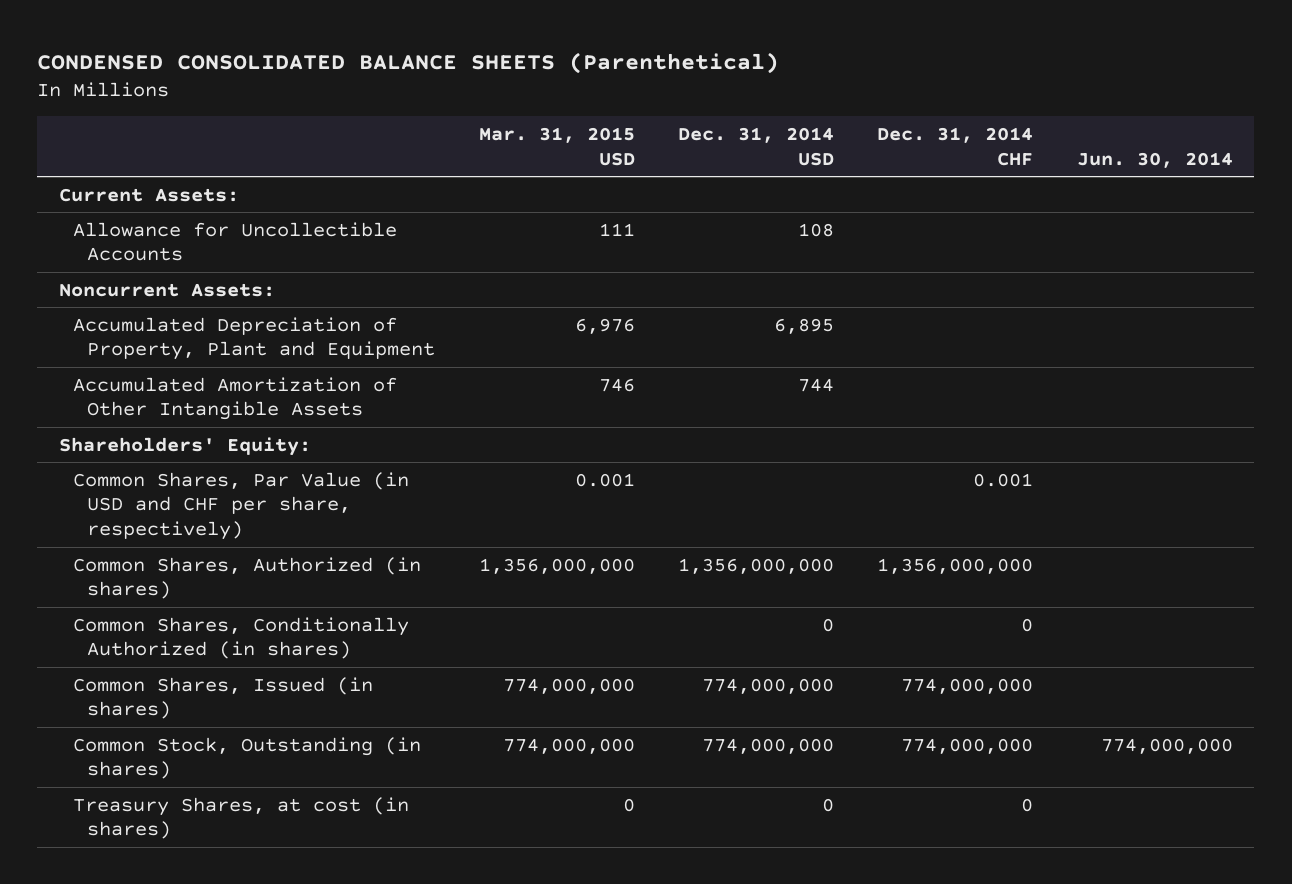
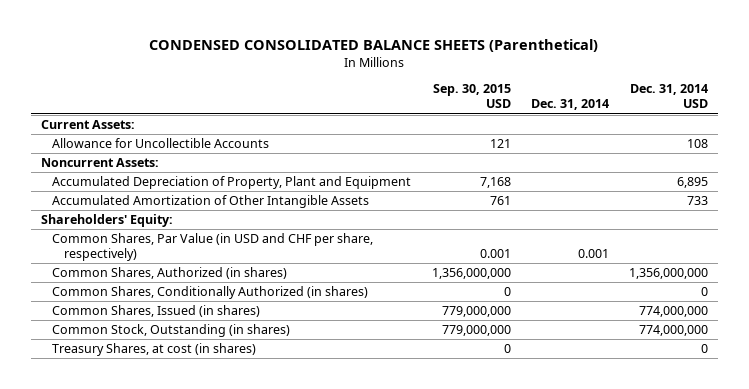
- | Mar. 31, 2015 USD | Dec. 31, 2014 USD | Dec. 31, 2014 CHF | Jun. 30, 2014
+ | Sep. 30, 2015 USD | Dec. 31, 2014 | Dec. 31, 2014 USD
- Accumulated Amortization of Other Intangible Assets | 746 | 744 | |
+ Accumulated Amortization of Other Intangible Assets | 761 | | 733

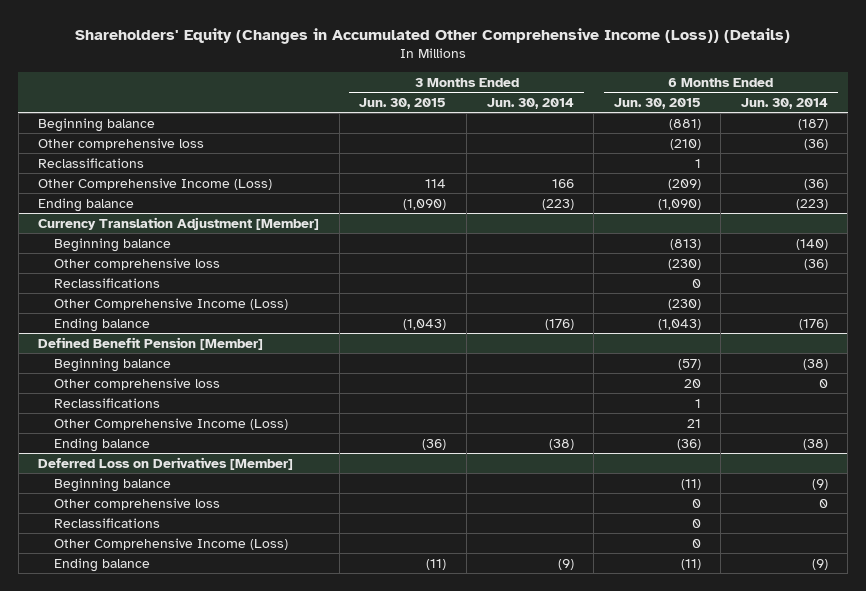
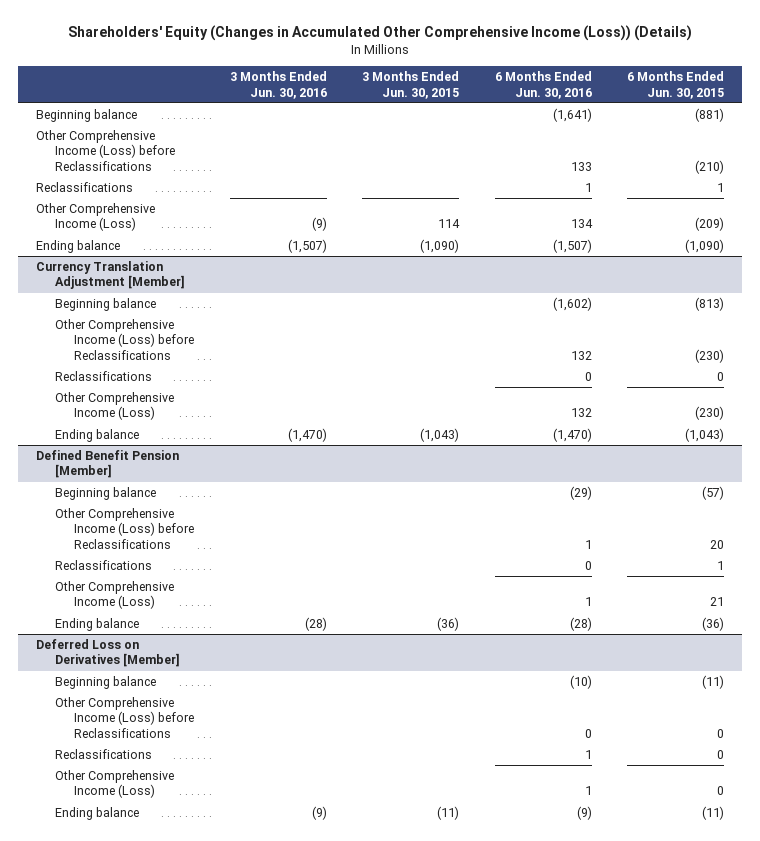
- | 3 Months Ended Jun. 30, 2015 | 3 Months Ended Jun. 30, 2014 | 6 Months Ended Jun. 30, 2015 | 6 Months Ended Jun. 30, 2014
+ | 3 Months Ended Jun. 30, 2016 | 3 Months Ended Jun. 30, 2015 | 6 Months Ended Jun. 30, 2016 | 6 Months Ended Jun. 30, 2015
- Other comprehensive loss | | | (210) | (36)
+ Other Comprehensive Income (Loss) before Reclassifications | | | 133 | (210)
@ Currency Translation Adjustment [Member]
- Other comprehensive loss | | | (230) | (36)
+ Other Comprehensive Income (Loss) before Reclassifications | | | 132 | (230)
@ Defined Benefit Pension [Member]
- Other comprehensive loss | | | 20 | 0
+ Other Comprehensive Income (Loss) before Reclassifications | | | 1 | 20
@ Deferred Loss on Derivatives [Member]
- Other comprehensive loss | | | 0 | 0
+ Other Comprehensive Income (Loss) before Reclassifications | | | 0 | 0

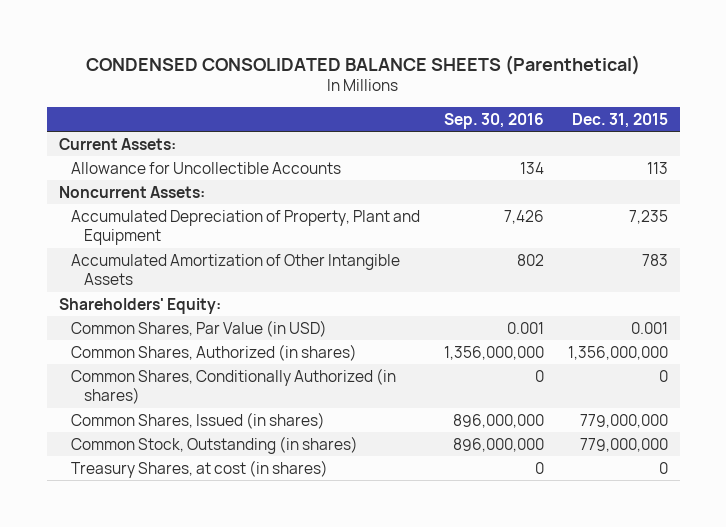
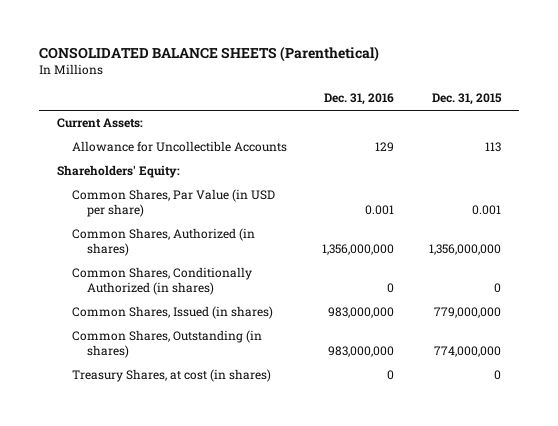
- CONDENSED CONSOLIDATED BALANCE SHEETS (Parenthetical)
+ CONSOLIDATED BALANCE SHEETS (Parenthetical)
- | Sep. 30, 2016 | Dec. 31, 2015
+ | Dec. 31, 2016 | Dec. 31, 2015
- Noncurrent Assets:
- Accumulated Depreciation of Property, Plant and Equipment | 7,426 | 7,235
- Accumulated Amortization of Other Intangible Assets | 802 | 783
- Common Shares, Par Value (in USD) | 0.001 | 0.001
+ Common Shares, Par Value (in USD per share) | 0.001 | 0.001
- Common Stock, Outstanding (in shares) | 896,000,000 | 779,000,000
+ Common Shares, Outstanding (in shares) | 983,000,000 | 774,000,000

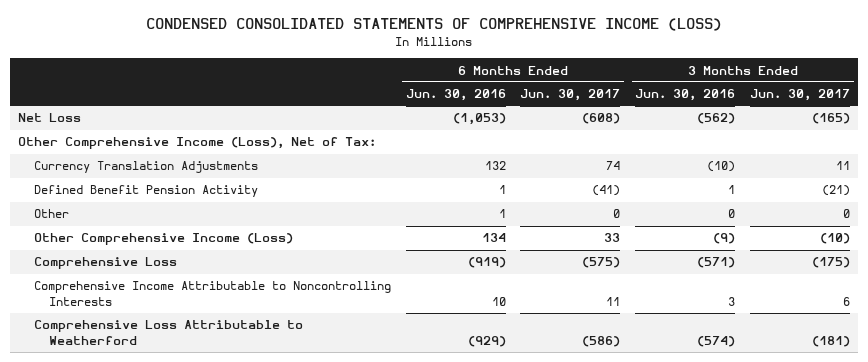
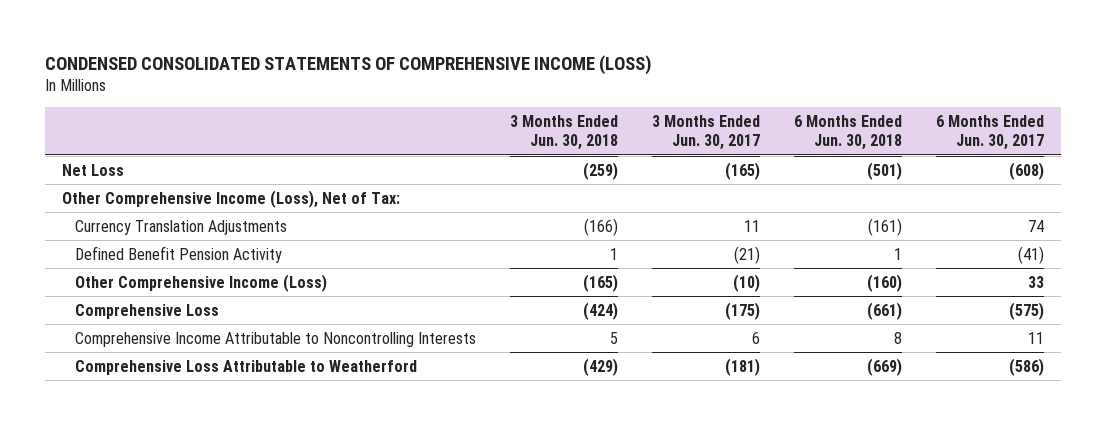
- | 6 Months Ended Jun. 30, 2016 | 6 Months Ended Jun. 30, 2017 | 3 Months Ended Jun. 30, 2016 | 3 Months Ended Jun. 30, 2017
+ | 3 Months Ended Jun. 30, 2018 | 3 Months Ended Jun. 30, 2017 | 6 Months Ended Jun. 30, 2018 | 6 Months Ended Jun. 30, 2017
- Other | 1 | 0 | 0 | 0

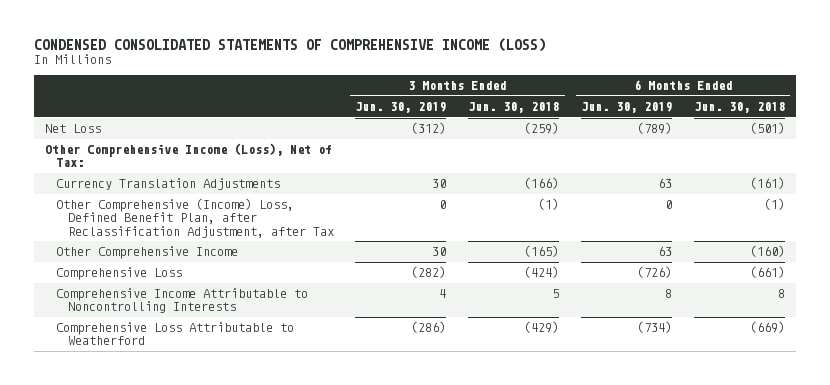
- | 3 Months Ended Jun. 30, 2018 | 3 Months Ended Jun. 30, 2017 | 6 Months Ended Jun. 30, 2018 | 6 Months Ended Jun. 30, 2017
+ | 3 Months Ended Jun. 30, 2019 | 3 Months Ended Jun. 30, 2018 | 6 Months Ended Jun. 30, 2019 | 6 Months Ended Jun. 30, 2018
- Defined Benefit Pension Activity | 1 | (21) | 1 | (41)
- Other Comprehensive Income (Loss) | (165) | (10) | (160) | 33
+ Other Comprehensive (Income) Loss, Defined Benefit Plan, after Reclassification Adjustment, after Tax | 0 | (1) | 0 | (1)
+ Other Comprehensive Income | 30 | (165) | 63 | (160)

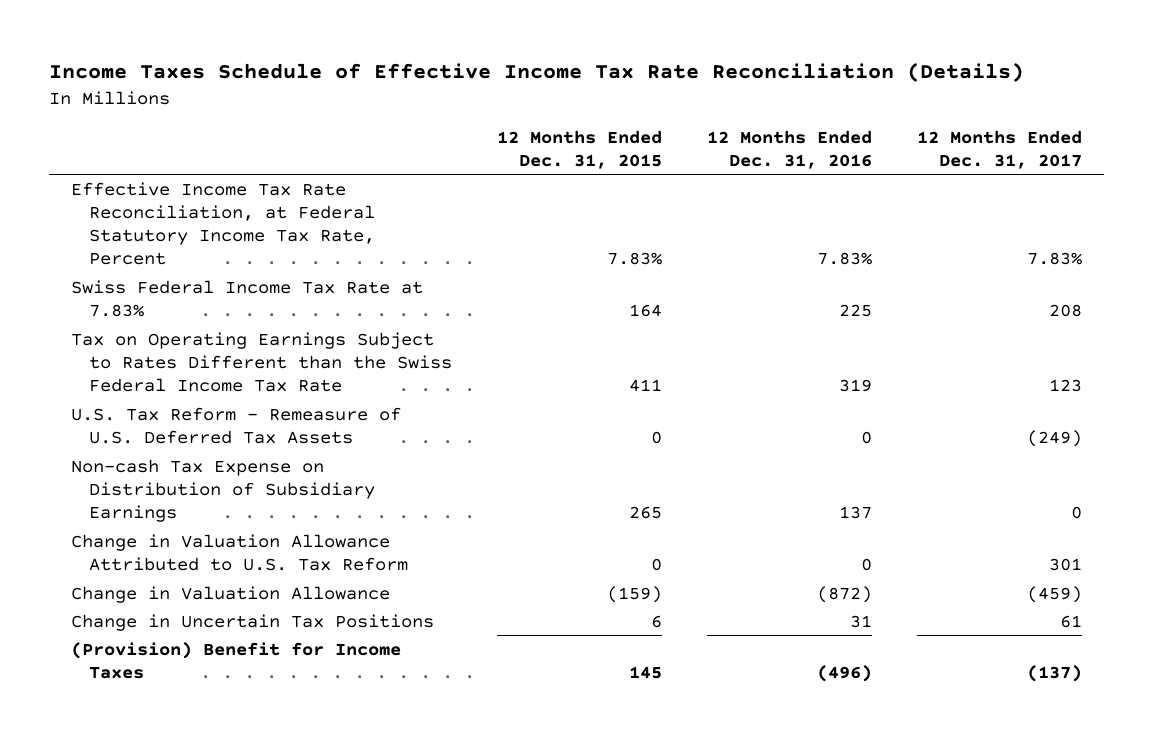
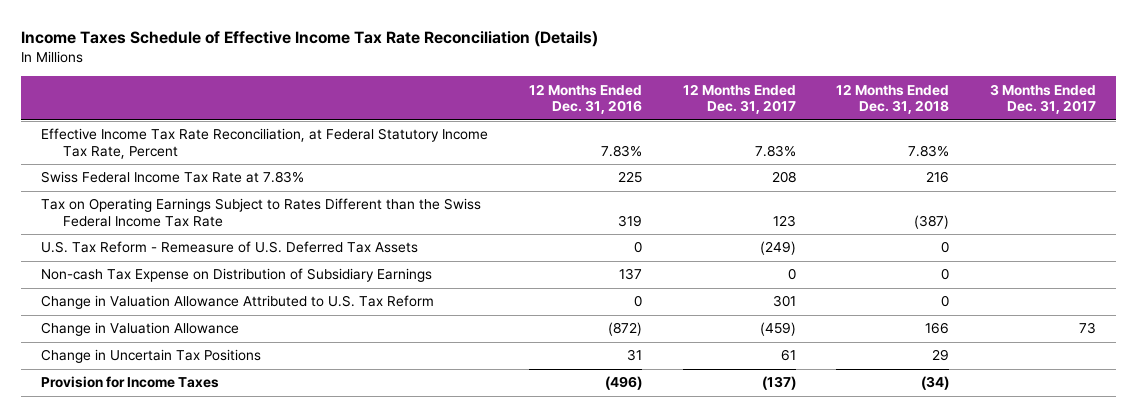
- | 12 Months Ended Dec. 31, 2015 | 12 Months Ended Dec. 31, 2016 | 12 Months Ended Dec. 31, 2017
+ | 12 Months Ended Dec. 31, 2016 | 12 Months Ended Dec. 31, 2017 | 12 Months Ended Dec. 31, 2018 | 3 Months Ended Dec. 31, 2017
- (Provision) Benefit for Income Taxes | 145 | (496) | (137)
+ Provision for Income Taxes | (496) | (137) | (34) |

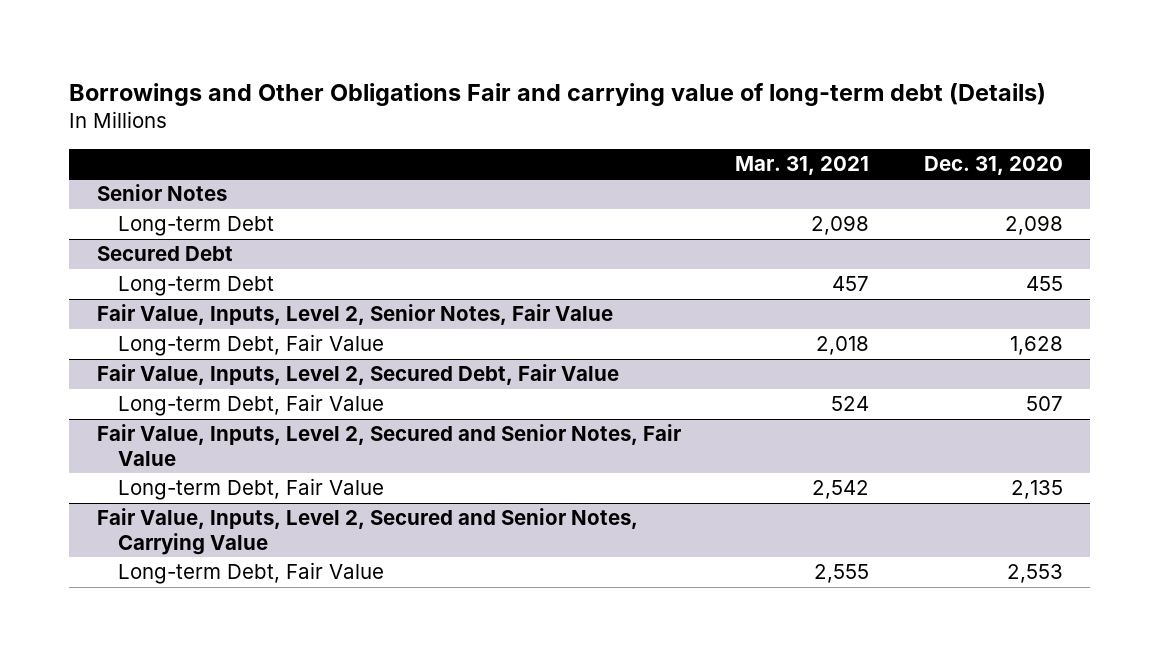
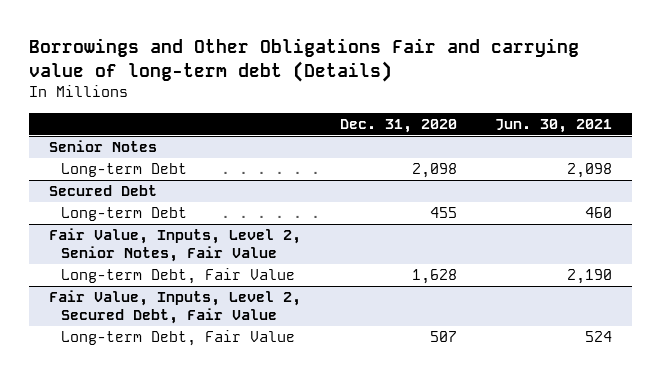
- | Mar. 31, 2021 | Dec. 31, 2020
+ | Dec. 31, 2020 | Jun. 30, 2021
- Fair Value, Inputs, Level 2, Secured and Senior Notes, Fair Value
- Long-term Debt, Fair Value | 2,542 | 2,135
- Fair Value, Inputs, Level 2, Secured and Senior Notes, Carrying Value
- Long-term Debt, Fair Value | 2,555 | 2,553

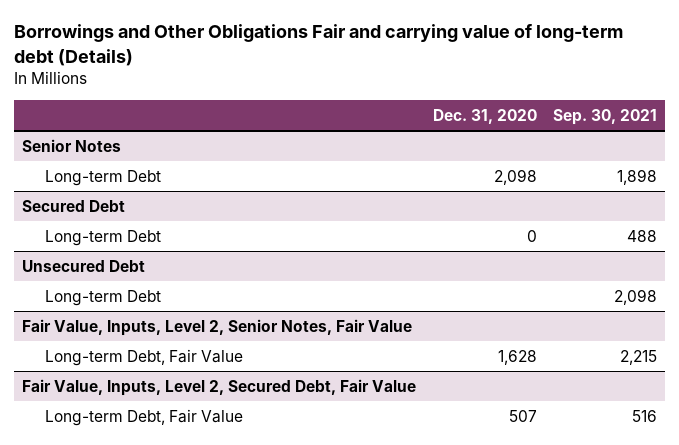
- | Dec. 31, 2020 | Jun. 30, 2021
+ | Dec. 31, 2020 | Sep. 30, 2021
@ Secured Debt
- Long-term Debt | 455 | 460
+ Long-term Debt | 0 | 488
+ Unsecured Debt
+ Long-term Debt | | 2,098

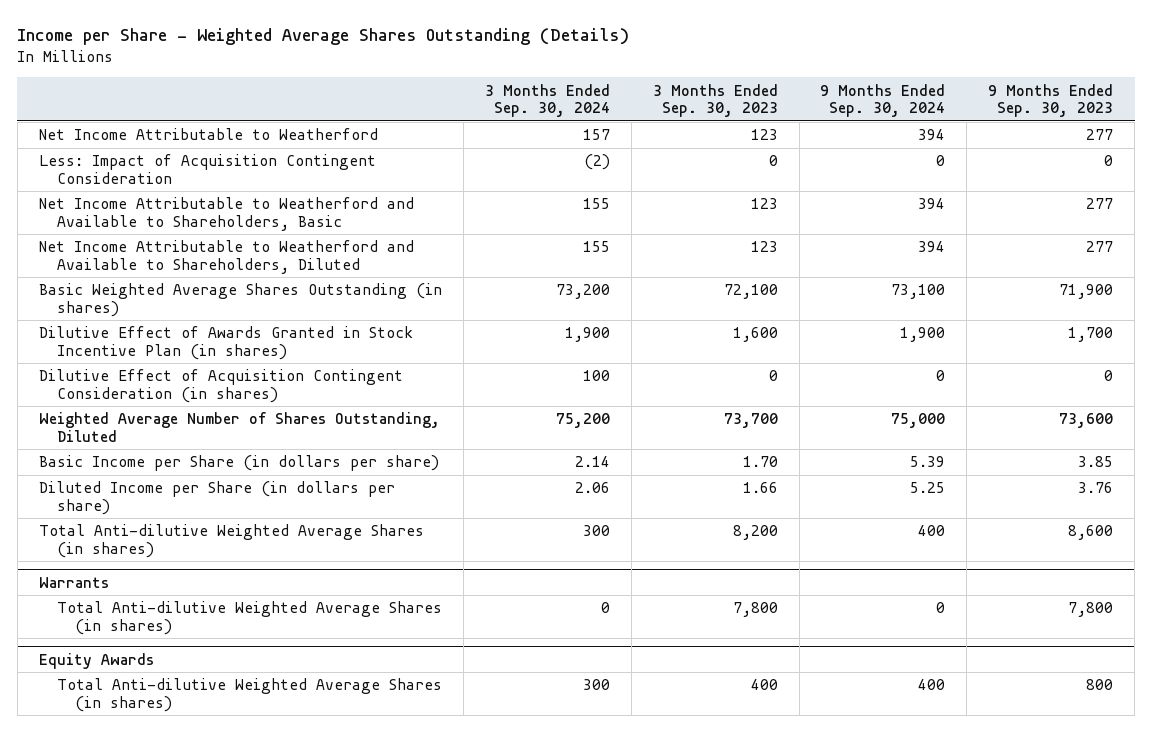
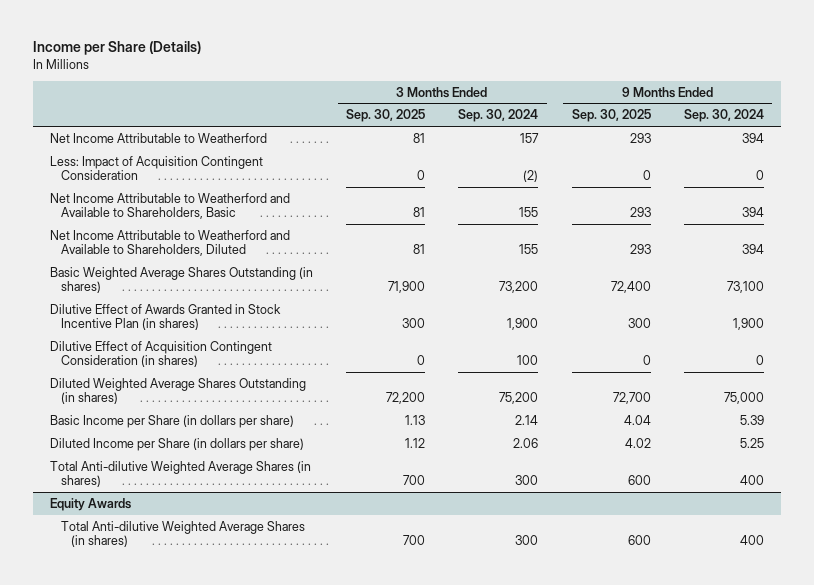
- Income per Share - Weighted Average Shares Outstanding (Details)
+ Income per Share (Details)
- | 3 Months Ended Sep. 30, 2024 | 3 Months Ended Sep. 30, 2023 | 9 Months Ended Sep. 30, 2024 | 9 Months Ended Sep. 30, 2023
+ | 3 Months Ended Sep. 30, 2025 | 3 Months Ended Sep. 30, 2024 | 9 Months Ended Sep. 30, 2025 | 9 Months Ended Sep. 30, 2024
- Weighted Average Number of Shares Outstanding, Diluted | 75,200 | 73,700 | 75,000 | 73,600
+ Diluted Weighted Average Shares Outstanding (in shares) | 72,200 | 75,200 | 72,700 | 75,000
- Warrants
- Total Anti-dilutive Weighted Average Shares (in shares) | 0 | 7,800 | 0 | 7,800

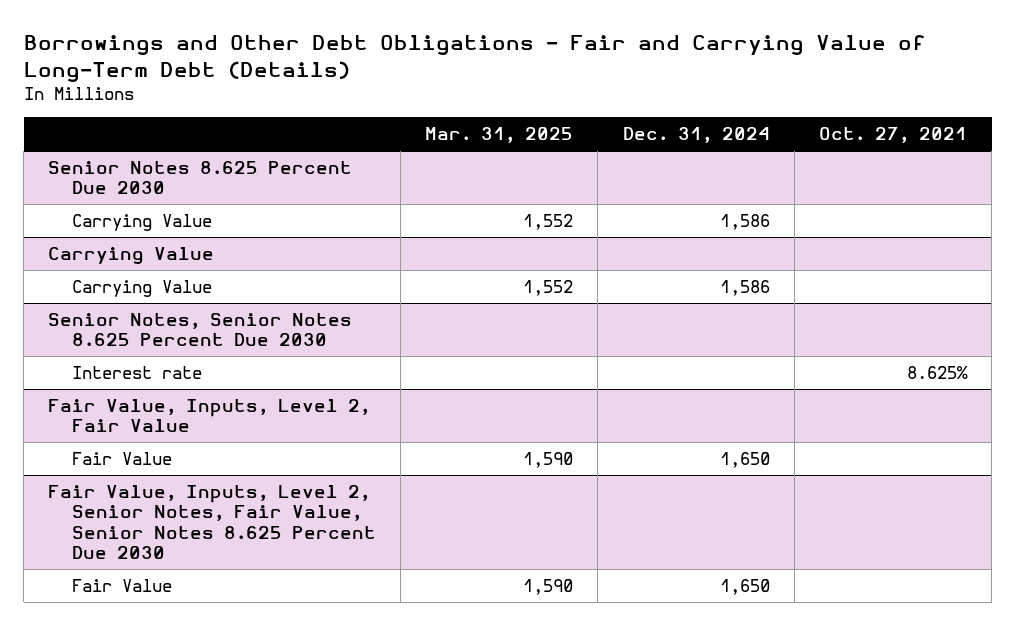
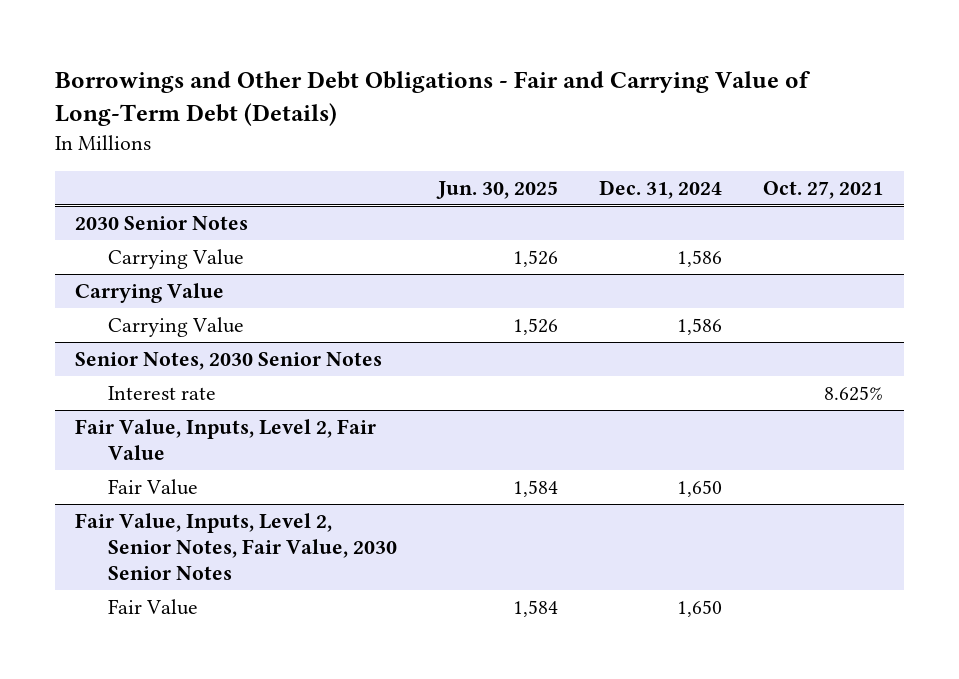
- | Mar. 31, 2025 | Dec. 31, 2024 | Oct. 27, 2021
+ | Jun. 30, 2025 | Dec. 31, 2024 | Oct. 27, 2021
- Senior Notes 8.625 Percent Due 2030
+ 2030 Senior Notes
- Senior Notes, Senior Notes 8.625 Percent Due 2030
+ Senior Notes, 2030 Senior Notes
- Fair Value, Inputs, Level 2, Senior Notes, Fair Value, Senior Notes 8.625 Percent Due 2030
+ Fair Value, Inputs, Level 2, Senior Notes, Fair Value, 2030 Senior Notes

